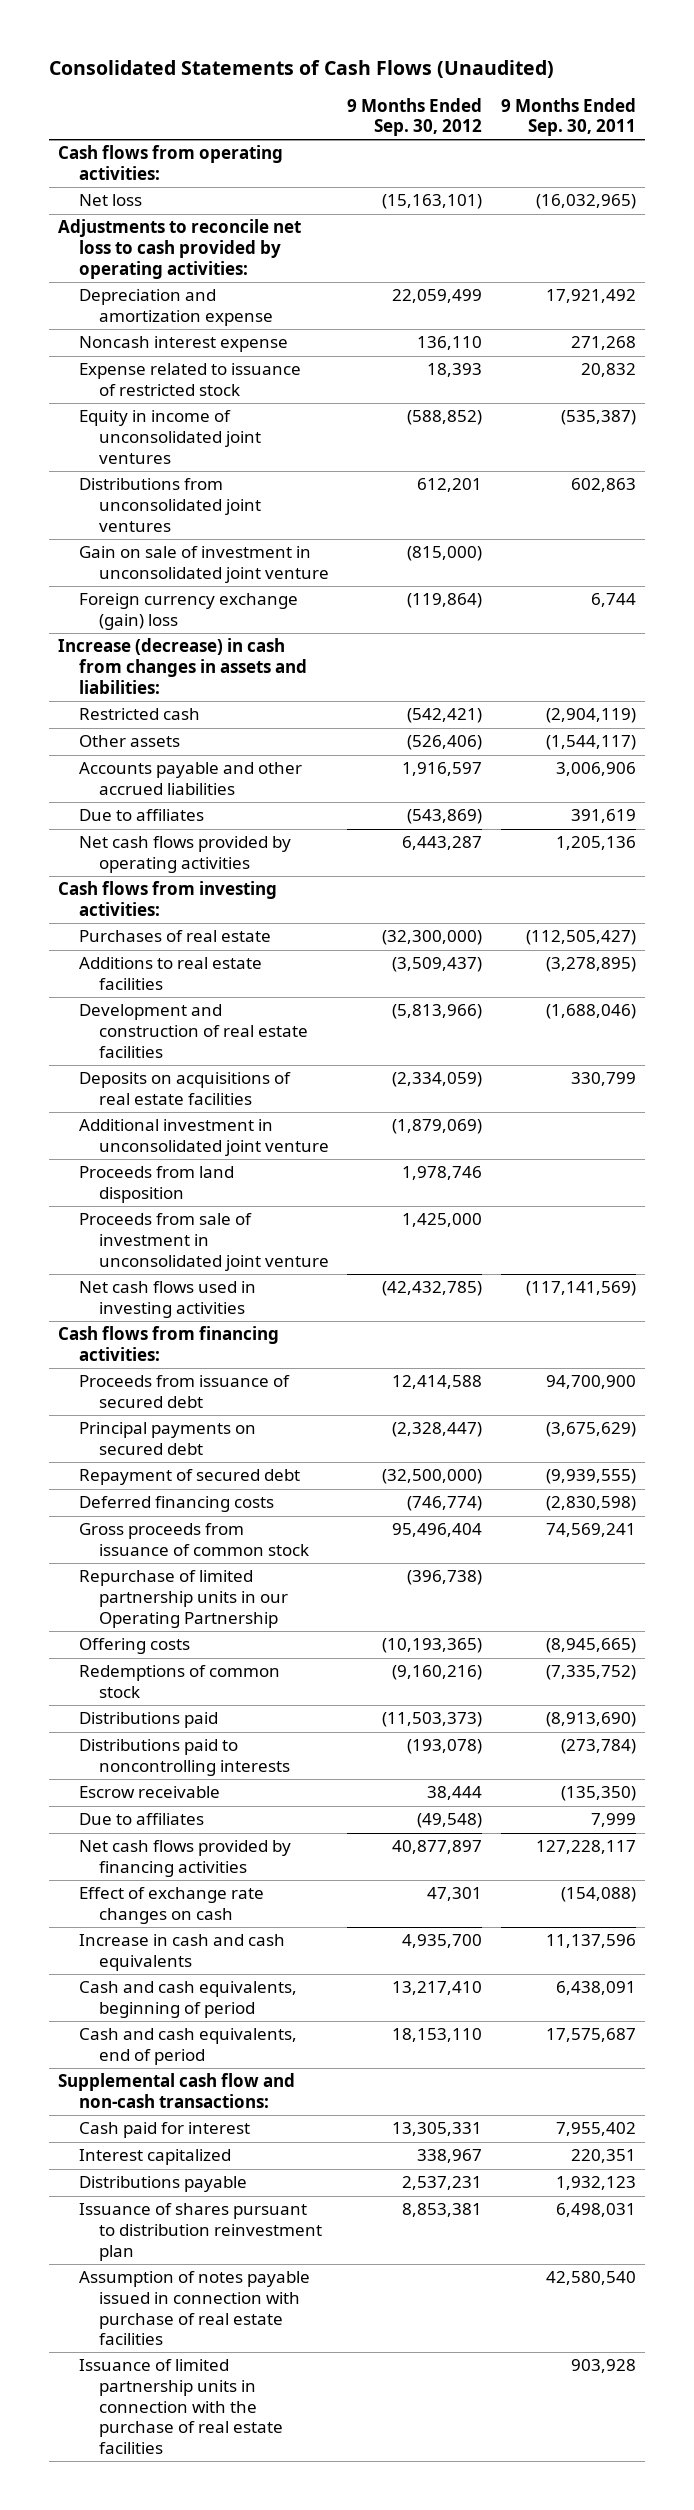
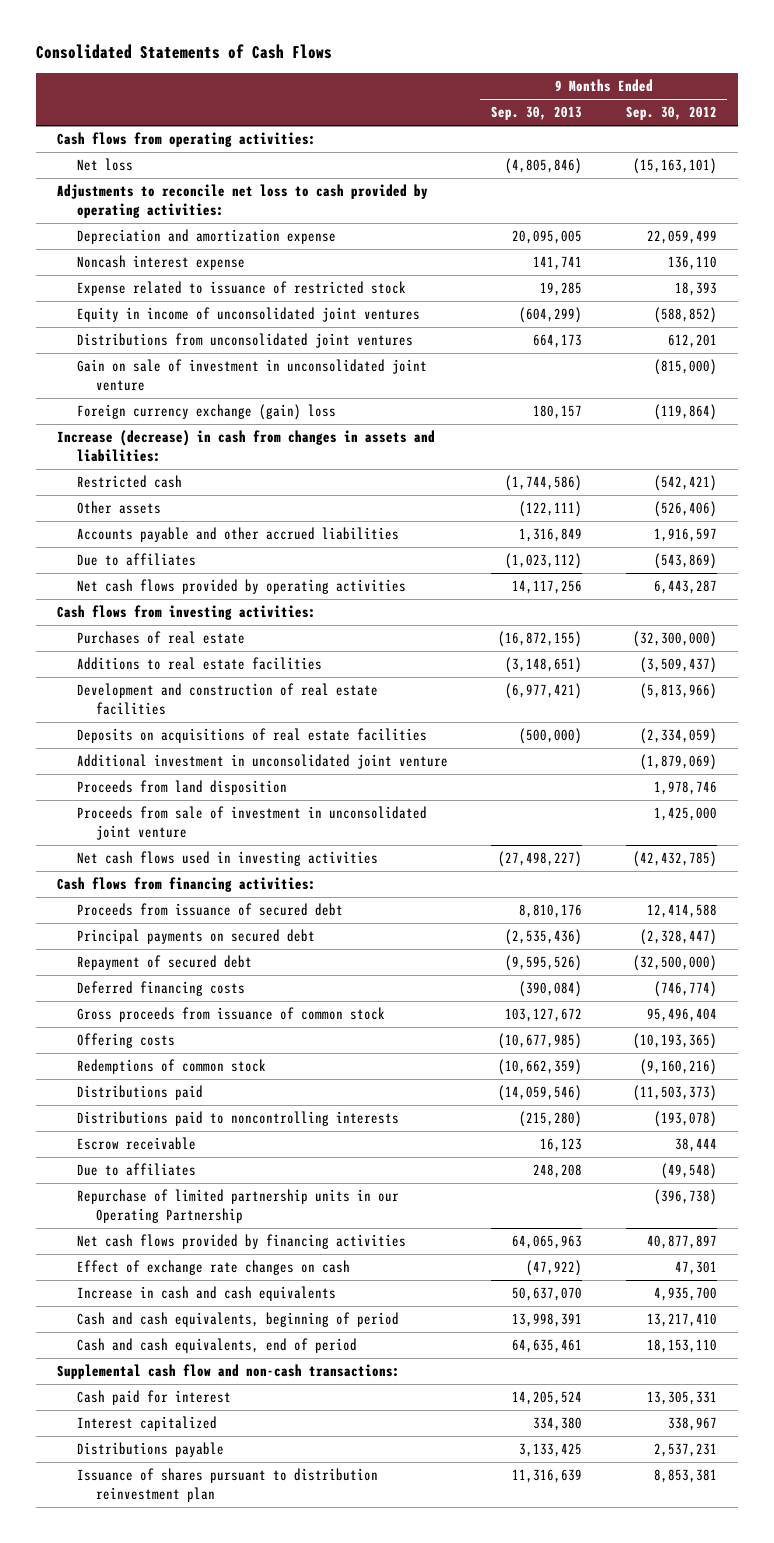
- Consolidated Statements of Cash Flows (Unaudited)
+ Consolidated Statements of Cash Flows
- | 9 Months Ended Sep. 30, 2012 | 9 Months Ended Sep. 30, 2011
+ | 9 Months Ended Sep. 30, 2013 | 9 Months Ended Sep. 30, 2012
moved down: Repurchase of limited partnership units in our Operating Partnership | | (396,738)
- Assumption of notes payable issued in connection with purchase of real estate facilities | | 42,580,540
- Issuance of limited partnership units in connection with the purchase of real estate facilities | | 903,928

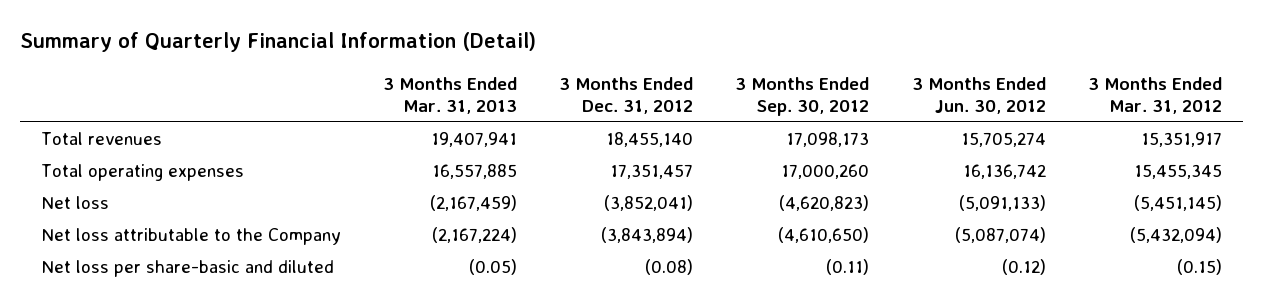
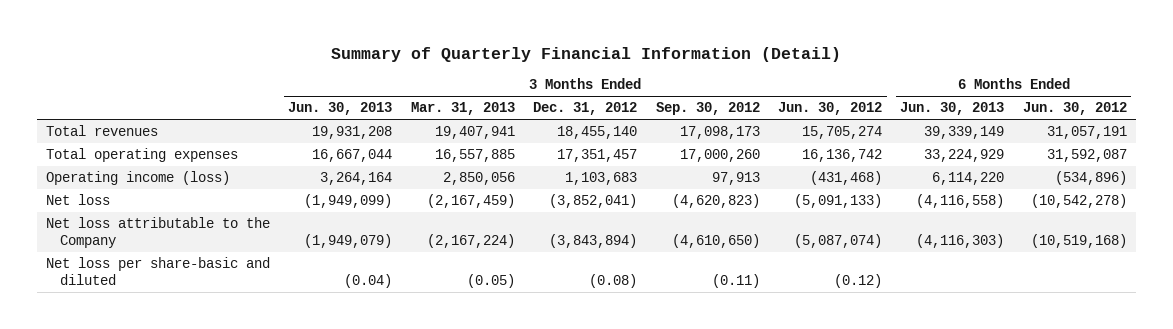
- | 3 Months Ended Mar. 31, 2013 | 3 Months Ended Dec. 31, 2012 | 3 Months Ended Sep. 30, 2012 | 3 Months Ended Jun. 30, 2012 | 3 Months Ended Mar. 31, 2012
+ | 3 Months Ended Jun. 30, 2013 | 3 Months Ended Mar. 31, 2013 | 3 Months Ended Dec. 31, 2012 | 3 Months Ended Sep. 30, 2012 | 3 Months Ended Jun. 30, 2012 | 6 Months Ended Jun. 30, 2013 | 6 Months Ended Jun. 30, 2012
+ Operating income (loss) | 3,264,164 | 2,850,056 | 1,103,683 | 97,913 | (431,468) | 6,114,220 | (534,896)

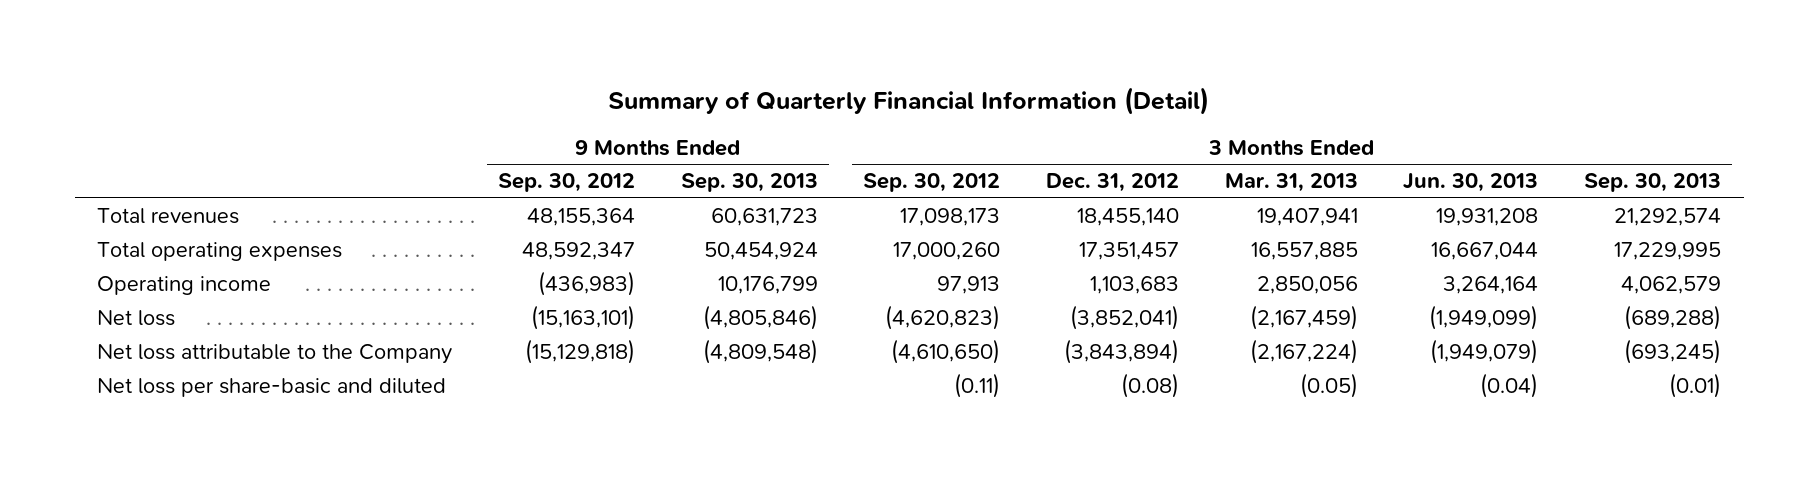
- | 3 Months Ended Jun. 30, 2013 | 3 Months Ended Mar. 31, 2013 | 3 Months Ended Dec. 31, 2012 | 3 Months Ended Sep. 30, 2012 | 3 Months Ended Jun. 30, 2012 | 6 Months Ended Jun. 30, 2013 | 6 Months Ended Jun. 30, 2012
+ | 9 Months Ended Sep. 30, 2012 | 9 Months Ended Sep. 30, 2013 | 3 Months Ended Sep. 30, 2012 | 3 Months Ended Dec. 31, 2012 | 3 Months Ended Mar. 31, 2013 | 3 Months Ended Jun. 30, 2013 | 3 Months Ended Sep. 30, 2013
- Operating income (loss) | 3,264,164 | 2,850,056 | 1,103,683 | 97,913 | (431,468) | 6,114,220 | (534,896)
+ Operating income | (436,983) | 10,176,799 | 97,913 | 1,103,683 | 2,850,056 | 3,264,164 | 4,062,579

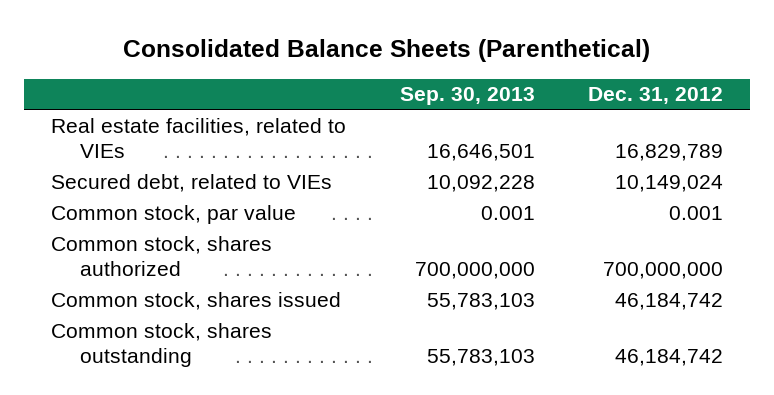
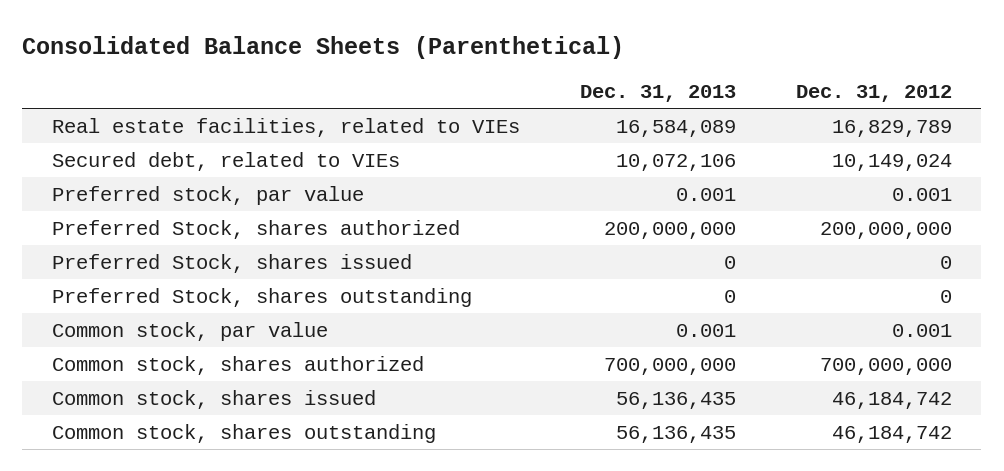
- | Sep. 30, 2013 | Dec. 31, 2012
+ | Dec. 31, 2013 | Dec. 31, 2012
+ Preferred stock, par value | 0.001 | 0.001
+ Preferred Stock, shares authorized | 200,000,000 | 200,000,000
+ Preferred Stock, shares issued | 0 | 0
+ Preferred Stock, shares outstanding | 0 | 0

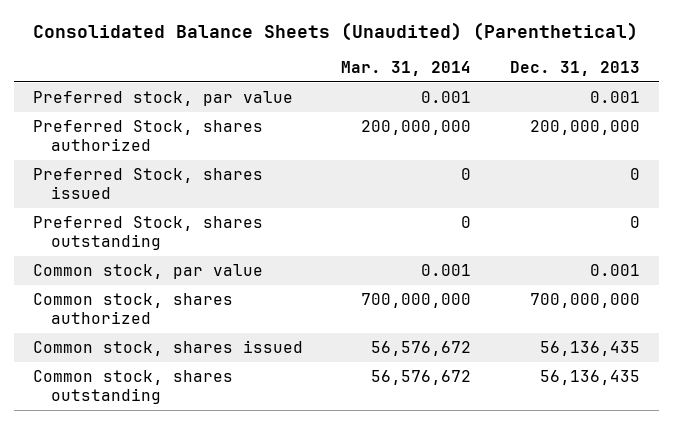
- Consolidated Balance Sheets (Parenthetical)
+ Consolidated Balance Sheets (Unaudited) (Parenthetical)
- | Dec. 31, 2013 | Dec. 31, 2012
+ | Mar. 31, 2014 | Dec. 31, 2013
- Real estate facilities, related to VIEs | 16,584,089 | 16,829,789
- Secured debt, related to VIEs | 10,072,106 | 10,149,024

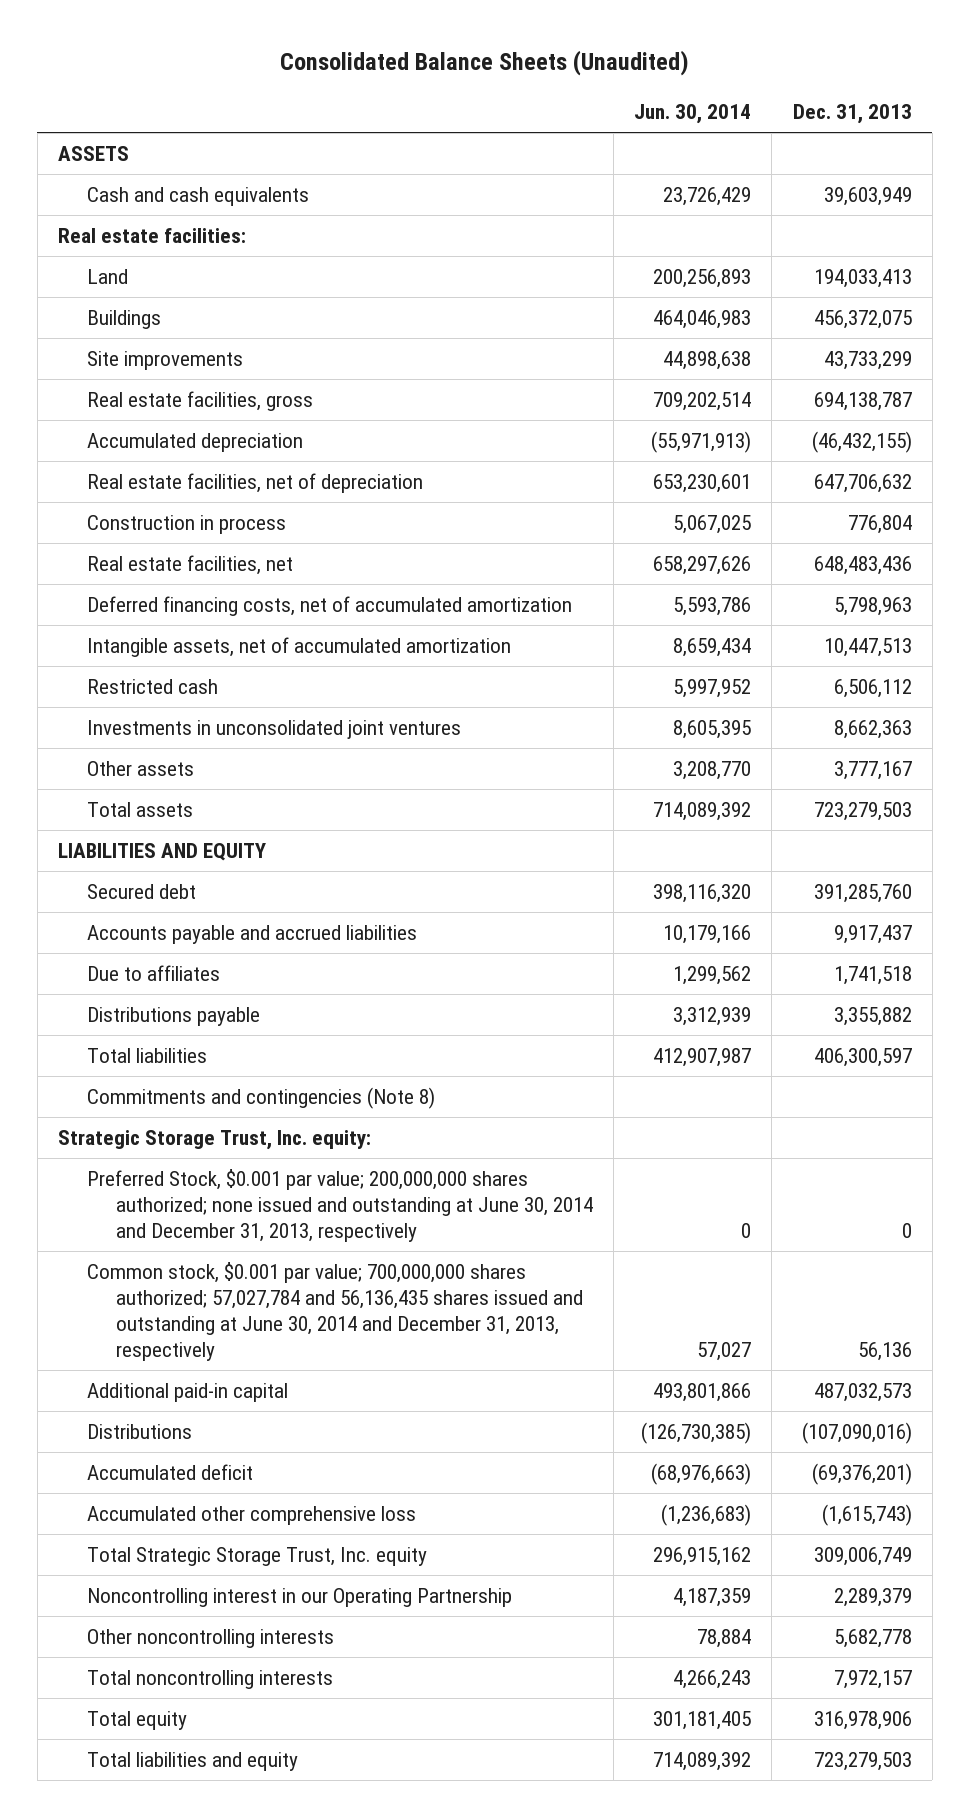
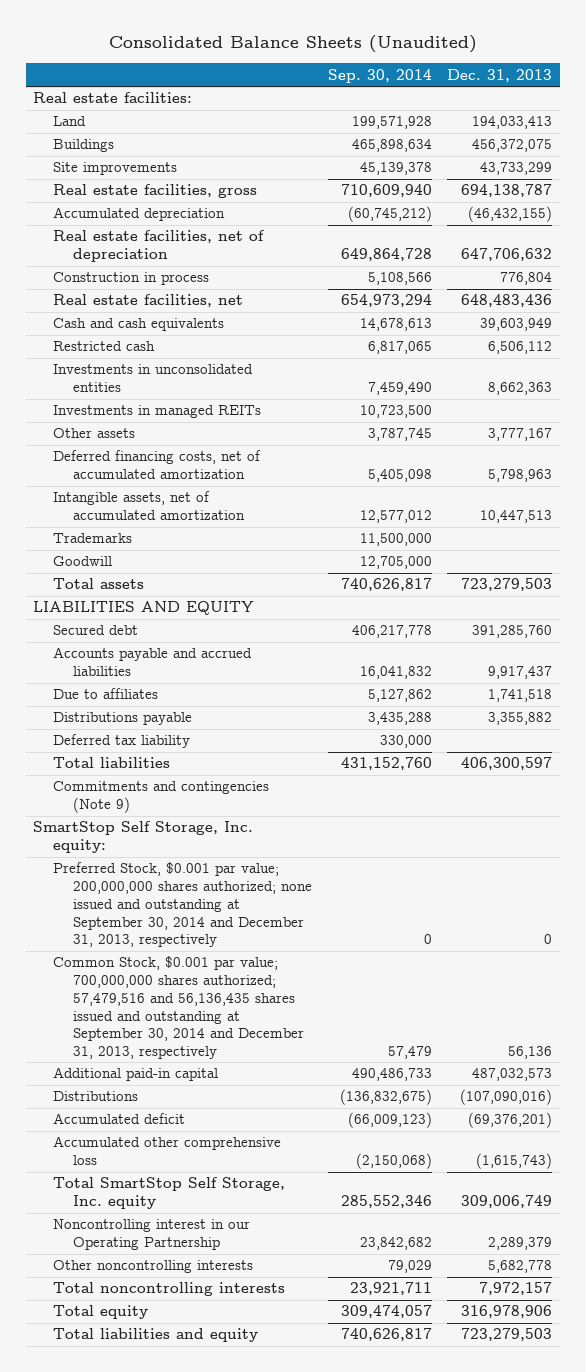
- | Jun. 30, 2014 | Dec. 31, 2013
+ | Sep. 30, 2014 | Dec. 31, 2013
- ASSETS
moved down: Cash and cash equivalents | 14,678,613 | 39,603,949
- Investments in unconsolidated joint ventures | 8,605,395 | 8,662,363
+ Investments in unconsolidated entities | 7,459,490 | 8,662,363
+ Investments in managed REITs | 10,723,500 |
moved down: Deferred financing costs, net of accumulated amortization | 5,405,098 | 5,798,963
moved down: Intangible assets, net of accumulated amortization | 12,577,012 | 10,447,513
+ Trademarks | 11,500,000 |
+ Goodwill | 12,705,000 |
+ Deferred tax liability | 330,000 |
- Commitments and contingencies (Note 8)
- Strategic Storage Trust, Inc. equity:
- Preferred Stock, $0.001 par value; 200,000,000 shares authorized; none issued and outstanding at June 30, 2014 and December 31, 2013, respectively | 0 | 0
- Common stock, $0.001 par value; 700,000,000 shares authorized; 57,027,784 and 56,136,435 shares issued and outstanding at June 30, 2014 and December 31, 2013, respectively | 57,027 | 56,136
+ Commitments and contingencies (Note 9)
+ SmartStop Self Storage, Inc. equity:
+ Preferred Stock, $0.001 par value; 200,000,000 shares authorized; none issued and outstanding at September 30, 2014 and December 31, 2013, respectively | 0 | 0
+ Common Stock, $0.001 par value; 700,000,000 shares authorized; 57,479,516 and 56,136,435 shares issued and outstanding at September 30, 2014 and December 31, 2013, respectively | 57,479 | 56,136
- Total Strategic Storage Trust, Inc. equity | 296,915,162 | 309,006,749
+ Total SmartStop Self Storage, Inc. equity | 285,552,346 | 309,006,749

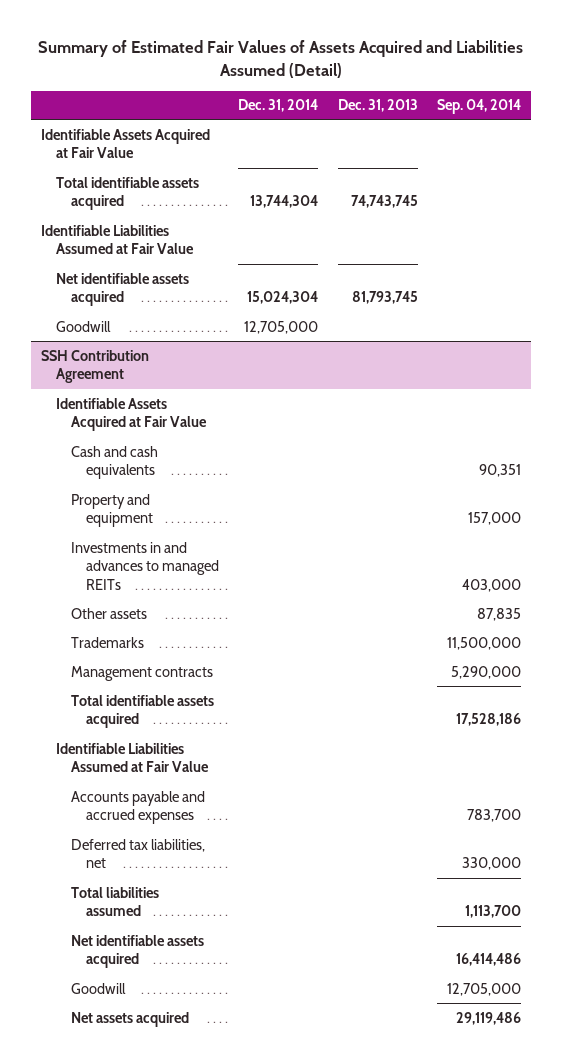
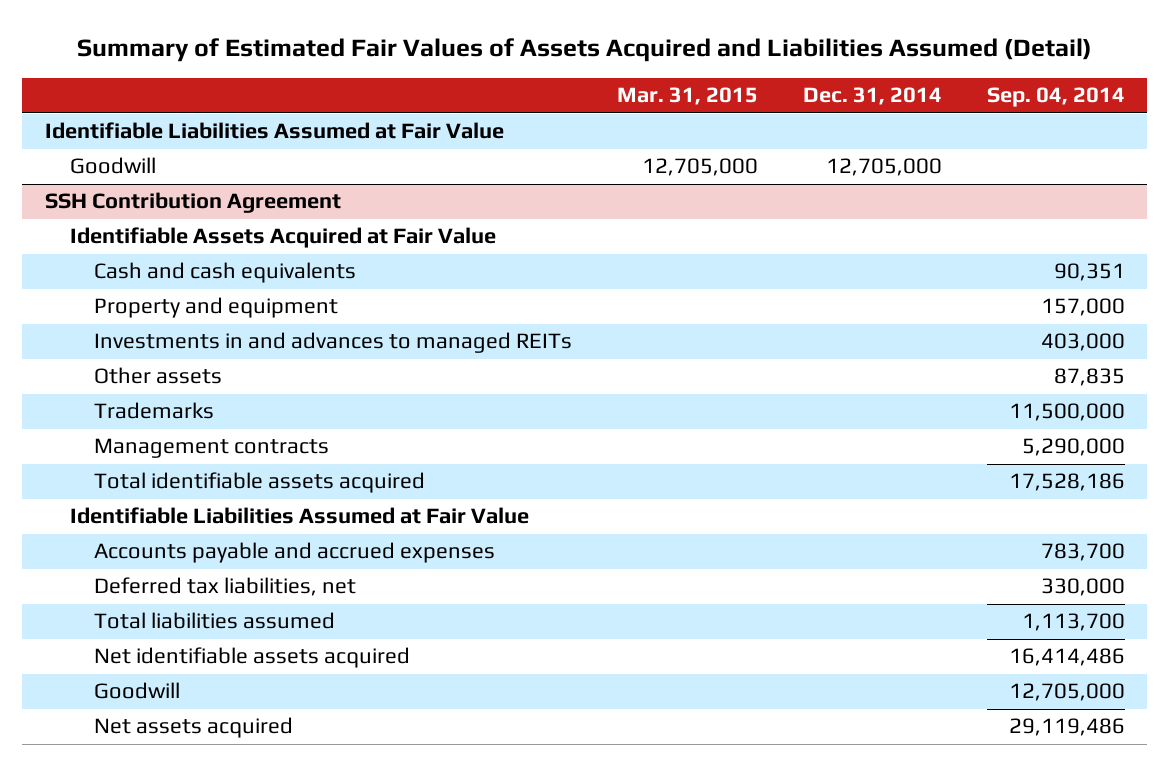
- | Dec. 31, 2014 | Dec. 31, 2013 | Sep. 04, 2014
+ | Mar. 31, 2015 | Dec. 31, 2014 | Sep. 04, 2014
- Identifiable Assets Acquired at Fair Value
- Total identifiable assets acquired | 13,744,304 | 74,743,745 |
- Net identifiable assets acquired | 15,024,304 | 81,793,745 |

